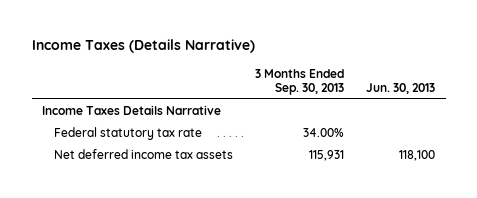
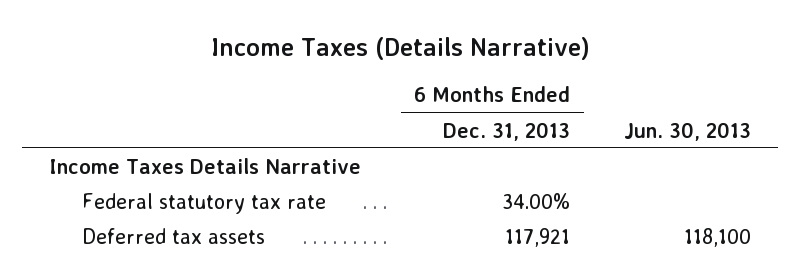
- | 3 Months Ended Sep. 30, 2013 | Jun. 30, 2013
+ | 6 Months Ended Dec. 31, 2013 | Jun. 30, 2013
- Net deferred income tax assets | 115,931 | 118,100
+ Deferred tax assets | 117,921 | 118,100

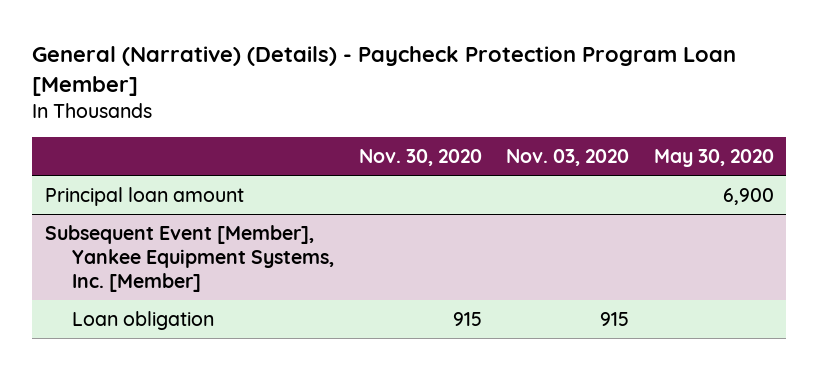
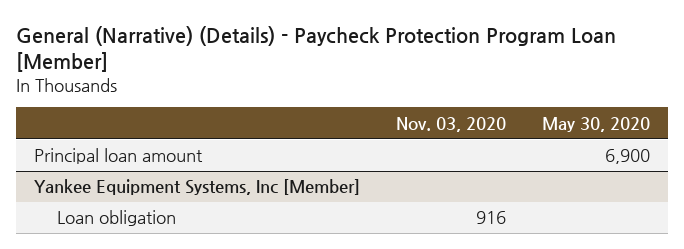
- | Nov. 30, 2020 | Nov. 03, 2020 | May 30, 2020
+ | Nov. 03, 2020 | May 30, 2020
- Subsequent Event [Member], Yankee Equipment Systems, Inc. [Member]
- Loan obligation | 915 | 915 |
+ Yankee Equipment Systems, Inc [Member]
+ Loan obligation | 916 |

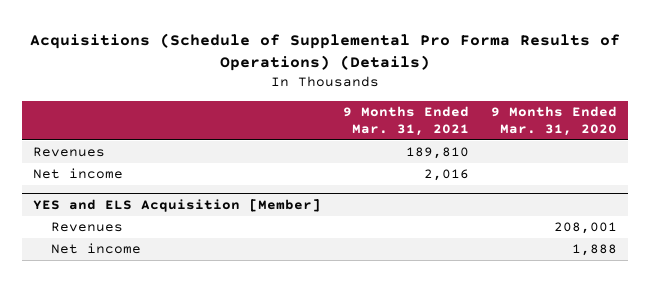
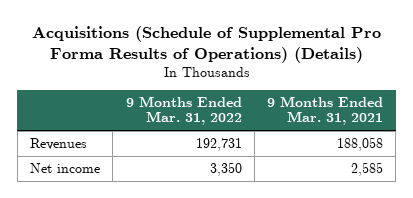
- | 9 Months Ended Mar. 31, 2021 | 9 Months Ended Mar. 31, 2020
+ | 9 Months Ended Mar. 31, 2022 | 9 Months Ended Mar. 31, 2021
- Revenues | 189,810 |
- Net income | 2,016 |
- YES and ELS Acquisition [Member]
- Revenues | | 208,001
- Net income | | 1,888
+ Revenues | 192,731 | 188,058
+ Net income | 3,350 | 2,585

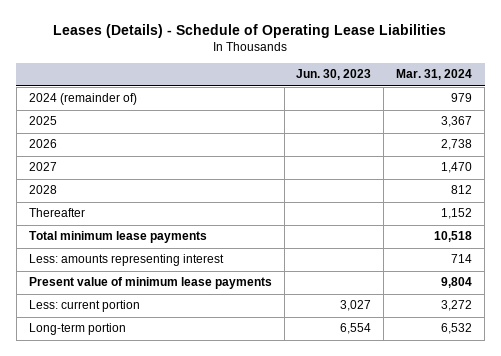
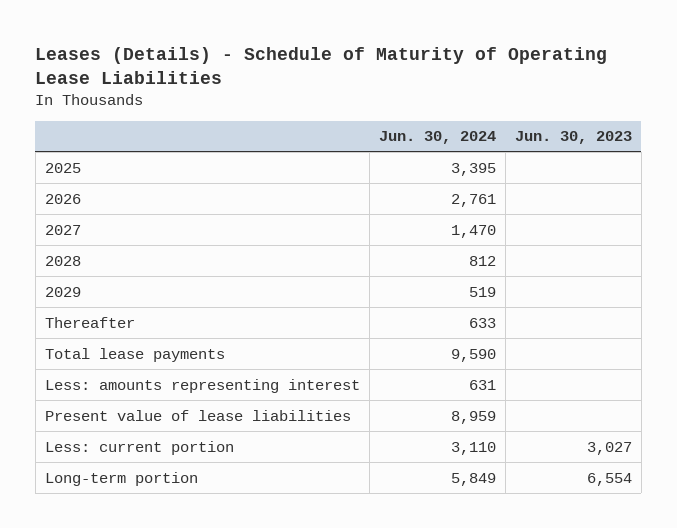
- Leases (Details) - Schedule of Operating Lease Liabilities
+ Leases (Details) - Schedule of Maturity of Operating Lease Liabilities
- | Jun. 30, 2023 | Mar. 31, 2024
+ | Jun. 30, 2024 | Jun. 30, 2023
- 2024 (remainder of) | | 979
+ 2029 | 519 |
- Total minimum lease payments | | 10,518
+ Total lease payments | 9,590 |
- Present value of minimum lease payments | | 9,804
+ Present value of lease liabilities | 8,959 |

